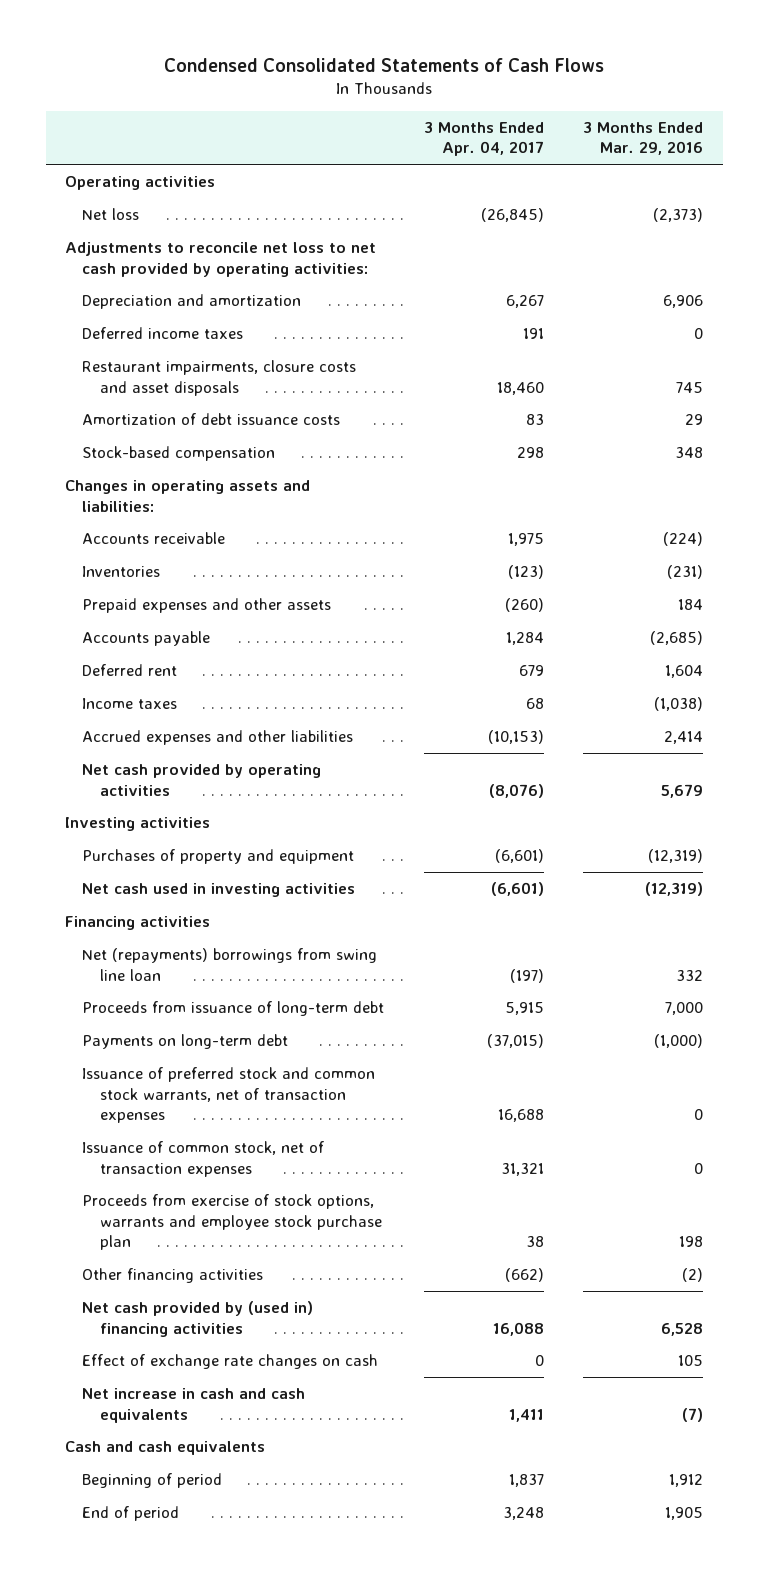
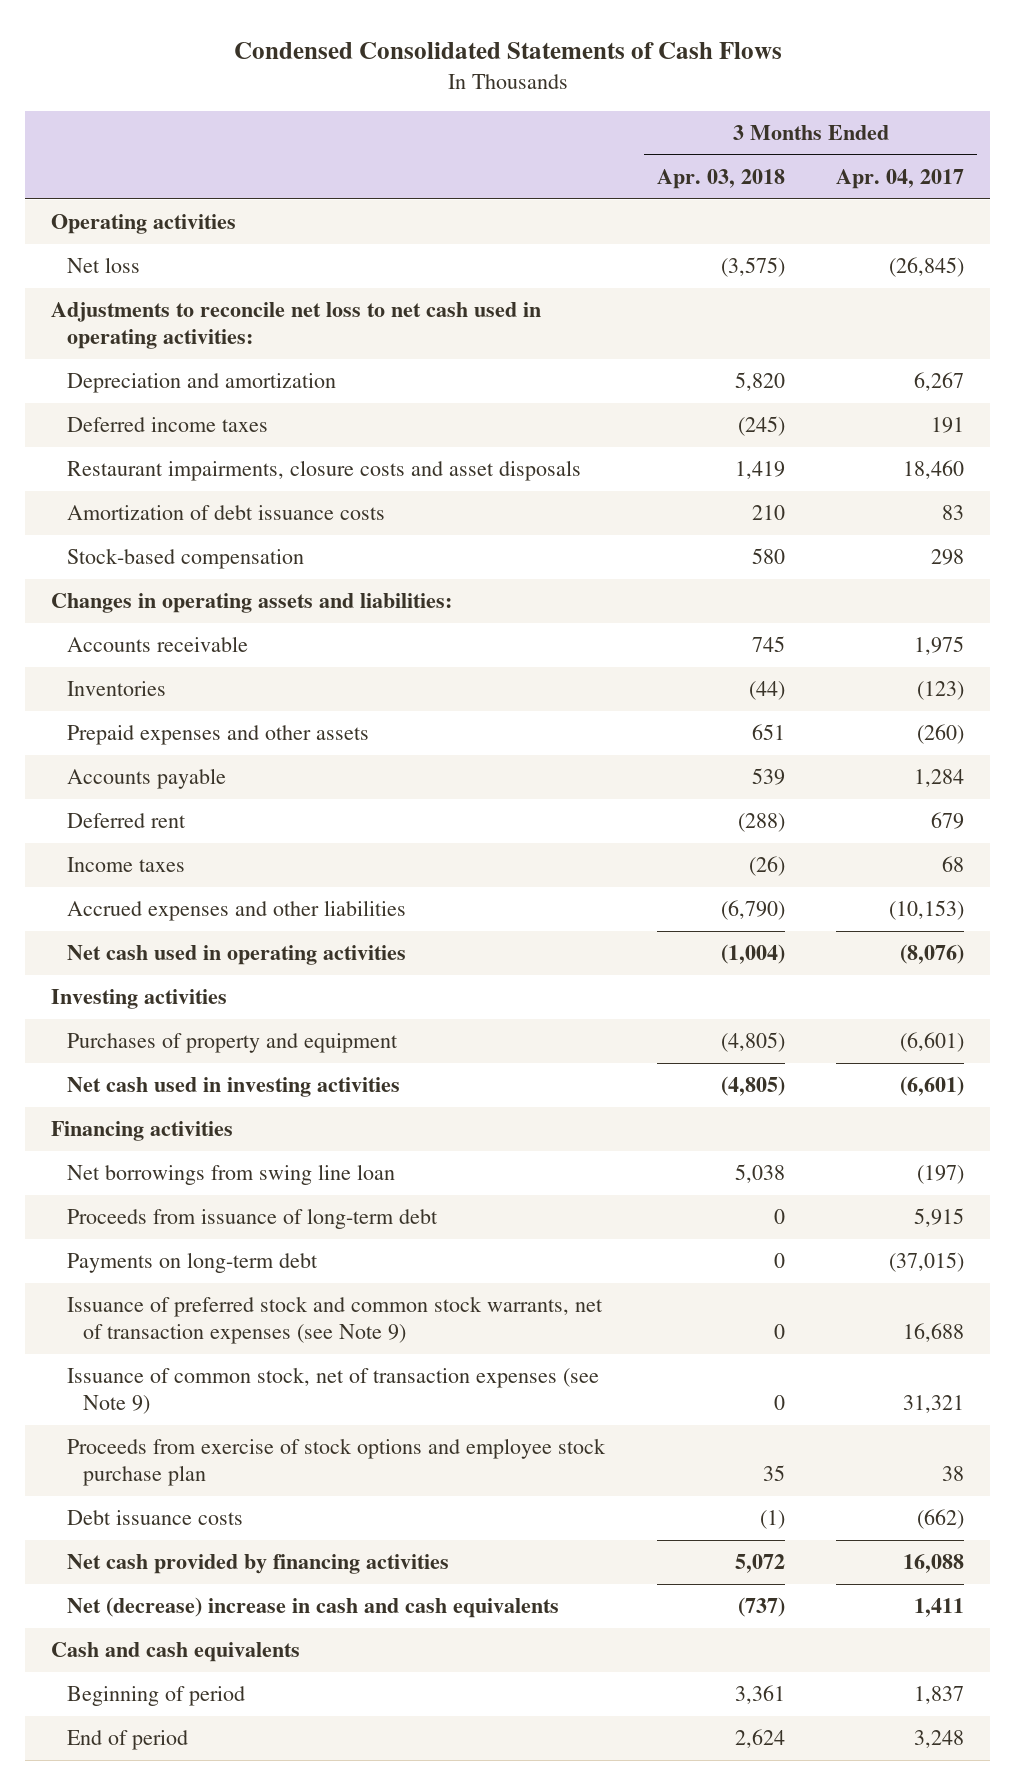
- | 3 Months Ended Apr. 04, 2017 | 3 Months Ended Mar. 29, 2016
+ | 3 Months Ended Apr. 03, 2018 | 3 Months Ended Apr. 04, 2017
- Adjustments to reconcile net loss to net cash provided by operating activities:
+ Adjustments to reconcile net loss to net cash used in operating activities:
- Net cash provided by operating activities | (8,076) | 5,679
+ Net cash used in operating activities | (1,004) | (8,076)
- Net (repayments) borrowings from swing line loan | (197) | 332
+ Net borrowings from swing line loan | 5,038 | (197)
- Issuance of preferred stock and common stock warrants, net of transaction expenses | 16,688 | 0
- Issuance of common stock, net of transaction expenses | 31,321 | 0
- Proceeds from exercise of stock options, warrants and employee stock purchase plan | 38 | 198
- Other financing activities | (662) | (2)
- Net cash provided by (used in) financing activities | 16,088 | 6,528
- Effect of exchange rate changes on cash | 0 | 105
- Net increase in cash and cash equivalents | 1,411 | (7)
+ Issuance of preferred stock and common stock warrants, net of transaction expenses (see Note 9) | 0 | 16,688
+ Issuance of common stock, net of transaction expenses (see Note 9) | 0 | 31,321
+ Proceeds from exercise of stock options and employee stock purchase plan | 35 | 38
+ Debt issuance costs | (1) | (662)
+ Net cash provided by financing activities | 5,072 | 16,088
+ Net (decrease) increase in cash and cash equivalents | (737) | 1,411

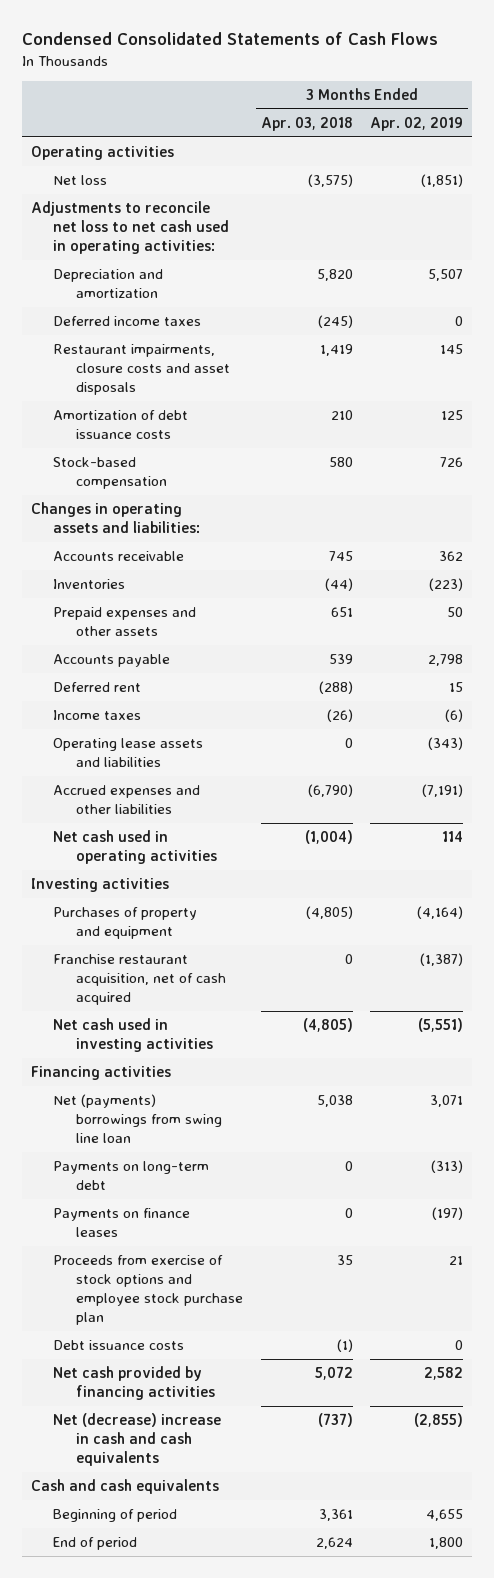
- | 3 Months Ended Apr. 03, 2018 | 3 Months Ended Apr. 04, 2017
+ | 3 Months Ended Apr. 03, 2018 | 3 Months Ended Apr. 02, 2019
+ Operating lease assets and liabilities | 0 | (343)
+ Franchise restaurant acquisition, net of cash acquired | 0 | (1,387)
- Net borrowings from swing line loan | 5,038 | (197)
- Proceeds from issuance of long-term debt | 0 | 5,915
+ Net (payments) borrowings from swing line loan | 5,038 | 3,071
- Issuance of preferred stock and common stock warrants, net of transaction expenses (see Note 9) | 0 | 16,688
- Issuance of common stock, net of transaction expenses (see Note 9) | 0 | 31,321
+ Payments on finance leases | 0 | (197)

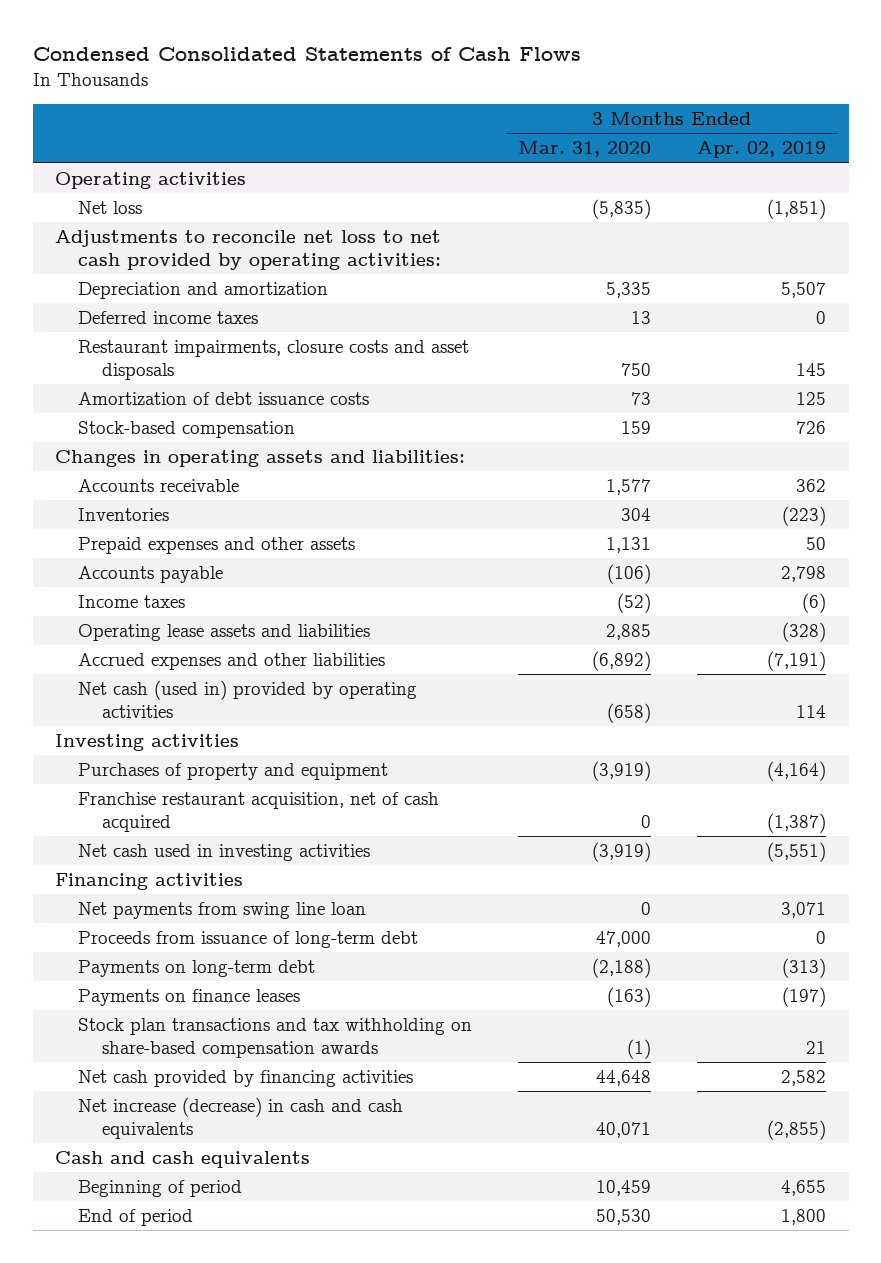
- | 3 Months Ended Apr. 03, 2018 | 3 Months Ended Apr. 02, 2019
+ | 3 Months Ended Mar. 31, 2020 | 3 Months Ended Apr. 02, 2019
- Adjustments to reconcile net loss to net cash used in operating activities:
+ Adjustments to reconcile net loss to net cash provided by operating activities:
- Deferred rent | (288) | 15
- Operating lease assets and liabilities | 0 | (343)
+ Operating lease assets and liabilities | 2,885 | (328)
- Net cash used in operating activities | (1,004) | 114
+ Net cash (used in) provided by operating activities | (658) | 114
- Net (payments) borrowings from swing line loan | 5,038 | 3,071
+ Net payments from swing line loan | 0 | 3,071
+ Proceeds from issuance of long-term debt | 47,000 | 0
- Proceeds from exercise of stock options and employee stock purchase plan | 35 | 21
- Debt issuance costs | (1) | 0
+ Stock plan transactions and tax withholding on share-based compensation awards | (1) | 21
- Net (decrease) increase in cash and cash equivalents | (737) | (2,855)
+ Net increase (decrease) in cash and cash equivalents | 40,071 | (2,855)

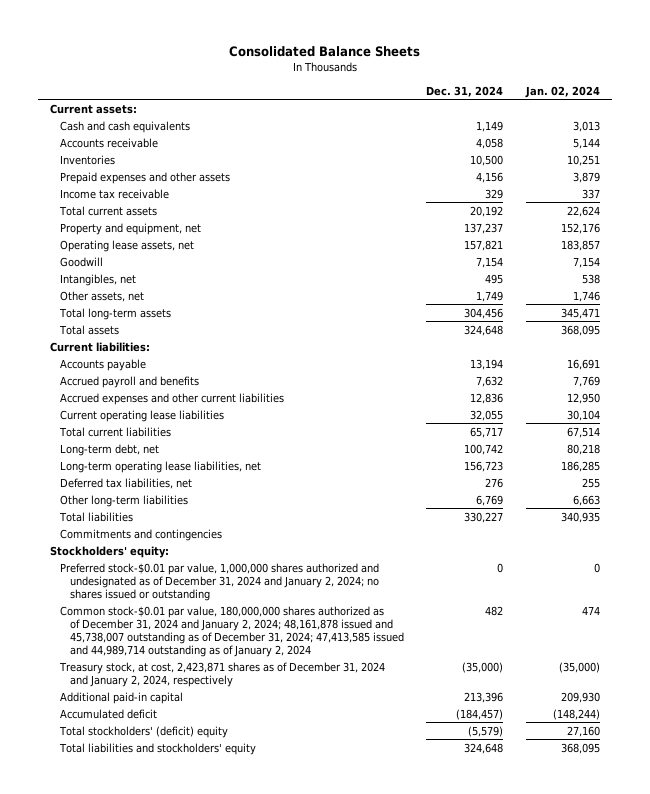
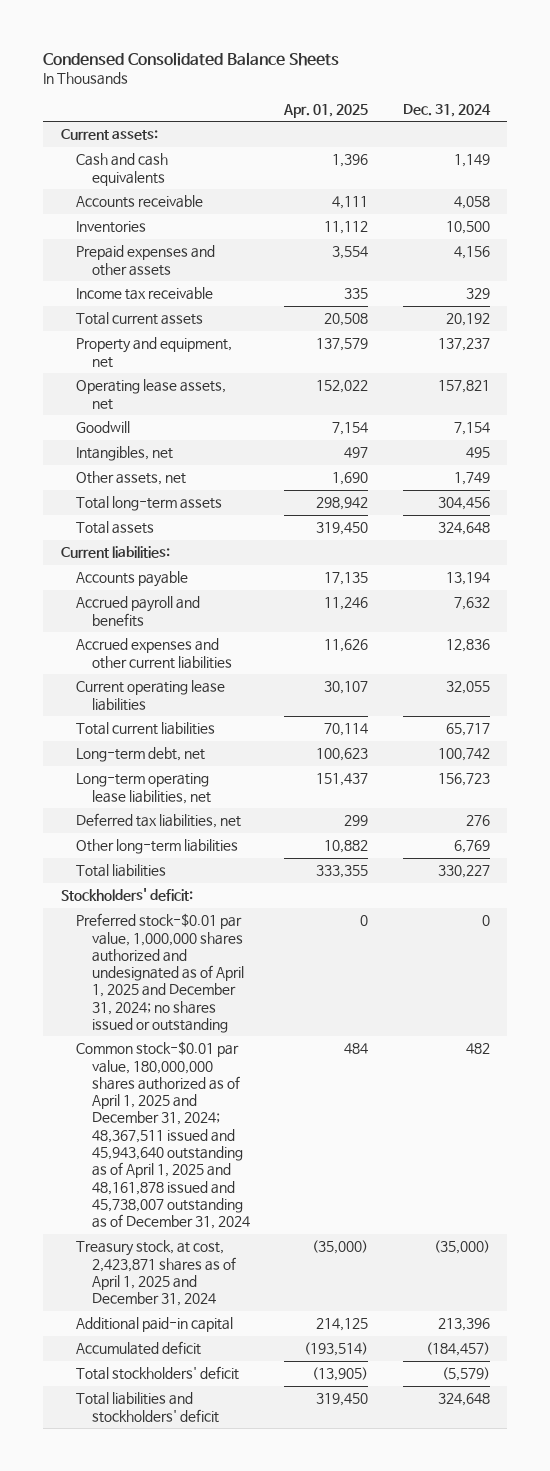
- Consolidated Balance Sheets
+ Condensed Consolidated Balance Sheets
- | Dec. 31, 2024 | Jan. 02, 2024
+ | Apr. 01, 2025 | Dec. 31, 2024
- Commitments and contingencies
- Stockholders' equity:
- Preferred stock-$0.01 par value, 1,000,000 shares authorized and undesignated as of December 31, 2024 and January 2, 2024; no shares issued or outstanding | 0 | 0
- Common stock-$0.01 par value, 180,000,000 shares authorized as of December 31, 2024 and January 2, 2024; 48,161,878 issued and 45,738,007 outstanding as of December 31, 2024; 47,413,585 issued and 44,989,714 outstanding as of January 2, 2024 | 482 | 474
- Treasury stock, at cost, 2,423,871 shares as of December 31, 2024 and January 2, 2024, respectively | (35,000) | (35,000)
+ Stockholders' deficit:
+ Preferred stock-$0.01 par value, 1,000,000 shares authorized and undesignated as of April 1, 2025 and December 31, 2024; no shares issued or outstanding | 0 | 0
+ Common stock-$0.01 par value, 180,000,000 shares authorized as of April 1, 2025 and December 31, 2024; 48,367,511 issued and 45,943,640 outstanding as of April 1, 2025 and 48,161,878 issued and 45,738,007 outstanding as of December 31, 2024 | 484 | 482
+ Treasury stock, at cost, 2,423,871 shares as of April 1, 2025 and December 31, 2024 | (35,000) | (35,000)
- Total stockholders' (deficit) equity | (5,579) | 27,160
- Total liabilities and stockholders' equity | 324,648 | 368,095
+ Total stockholders' deficit | (13,905) | (5,579)
+ Total liabilities and stockholders' deficit | 319,450 | 324,648

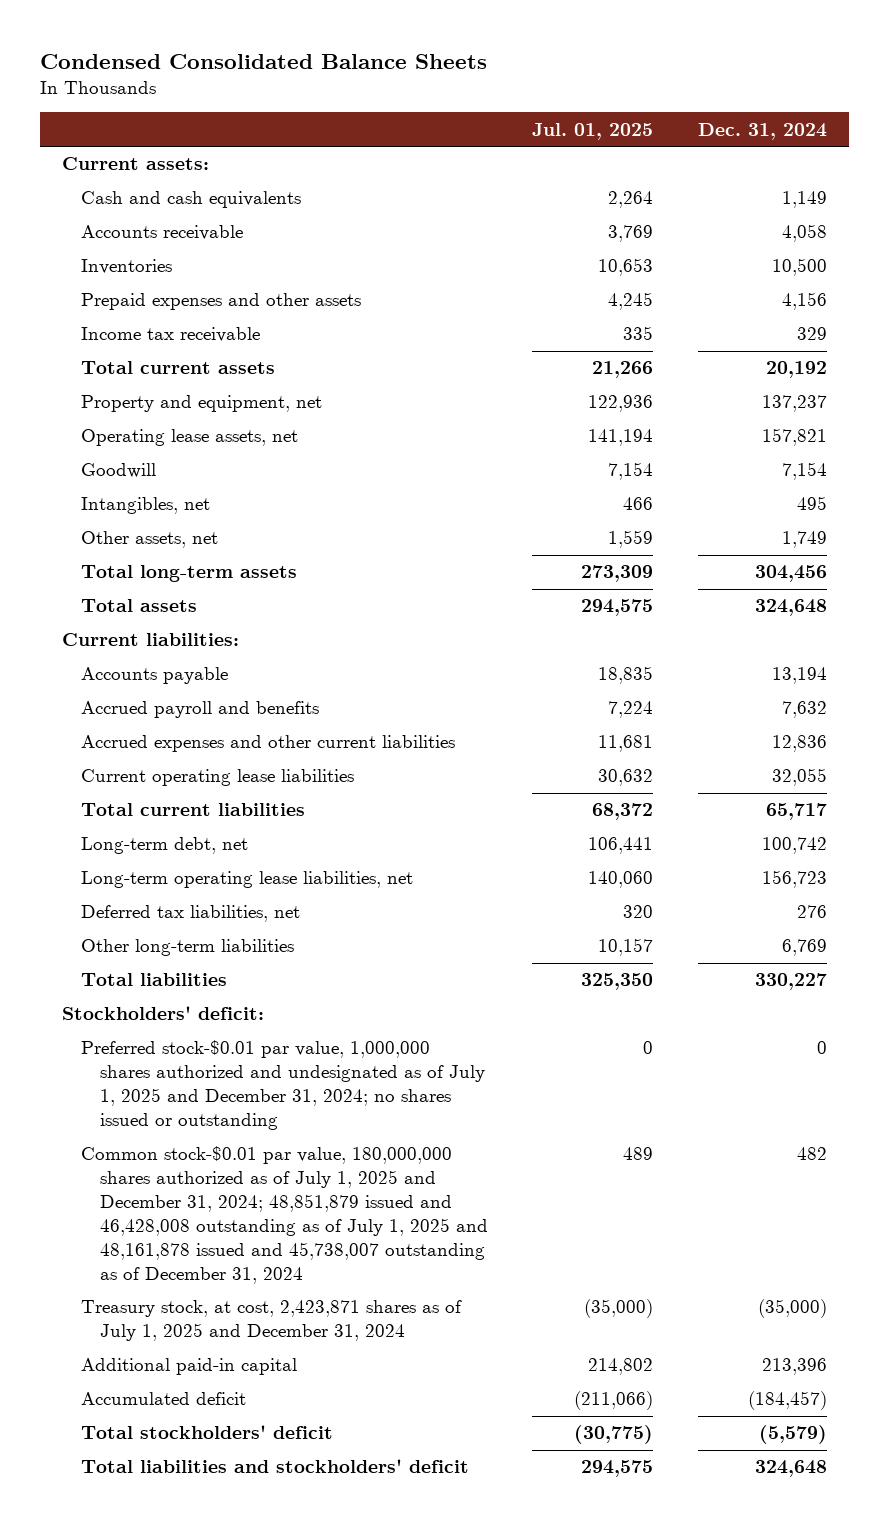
- | Apr. 01, 2025 | Dec. 31, 2024
+ | Jul. 01, 2025 | Dec. 31, 2024
- Preferred stock-$0.01 par value, 1,000,000 shares authorized and undesignated as of April 1, 2025 and December 31, 2024; no shares issued or outstanding | 0 | 0
- Common stock-$0.01 par value, 180,000,000 shares authorized as of April 1, 2025 and December 31, 2024; 48,367,511 issued and 45,943,640 outstanding as of April 1, 2025 and 48,161,878 issued and 45,738,007 outstanding as of December 31, 2024 | 484 | 482
- Treasury stock, at cost, 2,423,871 shares as of April 1, 2025 and December 31, 2024 | (35,000) | (35,000)
+ Preferred stock-$0.01 par value, 1,000,000 shares authorized and undesignated as of July 1, 2025 and December 31, 2024; no shares issued or outstanding | 0 | 0
+ Common stock-$0.01 par value, 180,000,000 shares authorized as of July 1, 2025 and December 31, 2024; 48,851,879 issued and 46,428,008 outstanding as of July 1, 2025 and 48,161,878 issued and 45,738,007 outstanding as of December 31, 2024 | 489 | 482
+ Treasury stock, at cost, 2,423,871 shares as of July 1, 2025 and December 31, 2024 | (35,000) | (35,000)

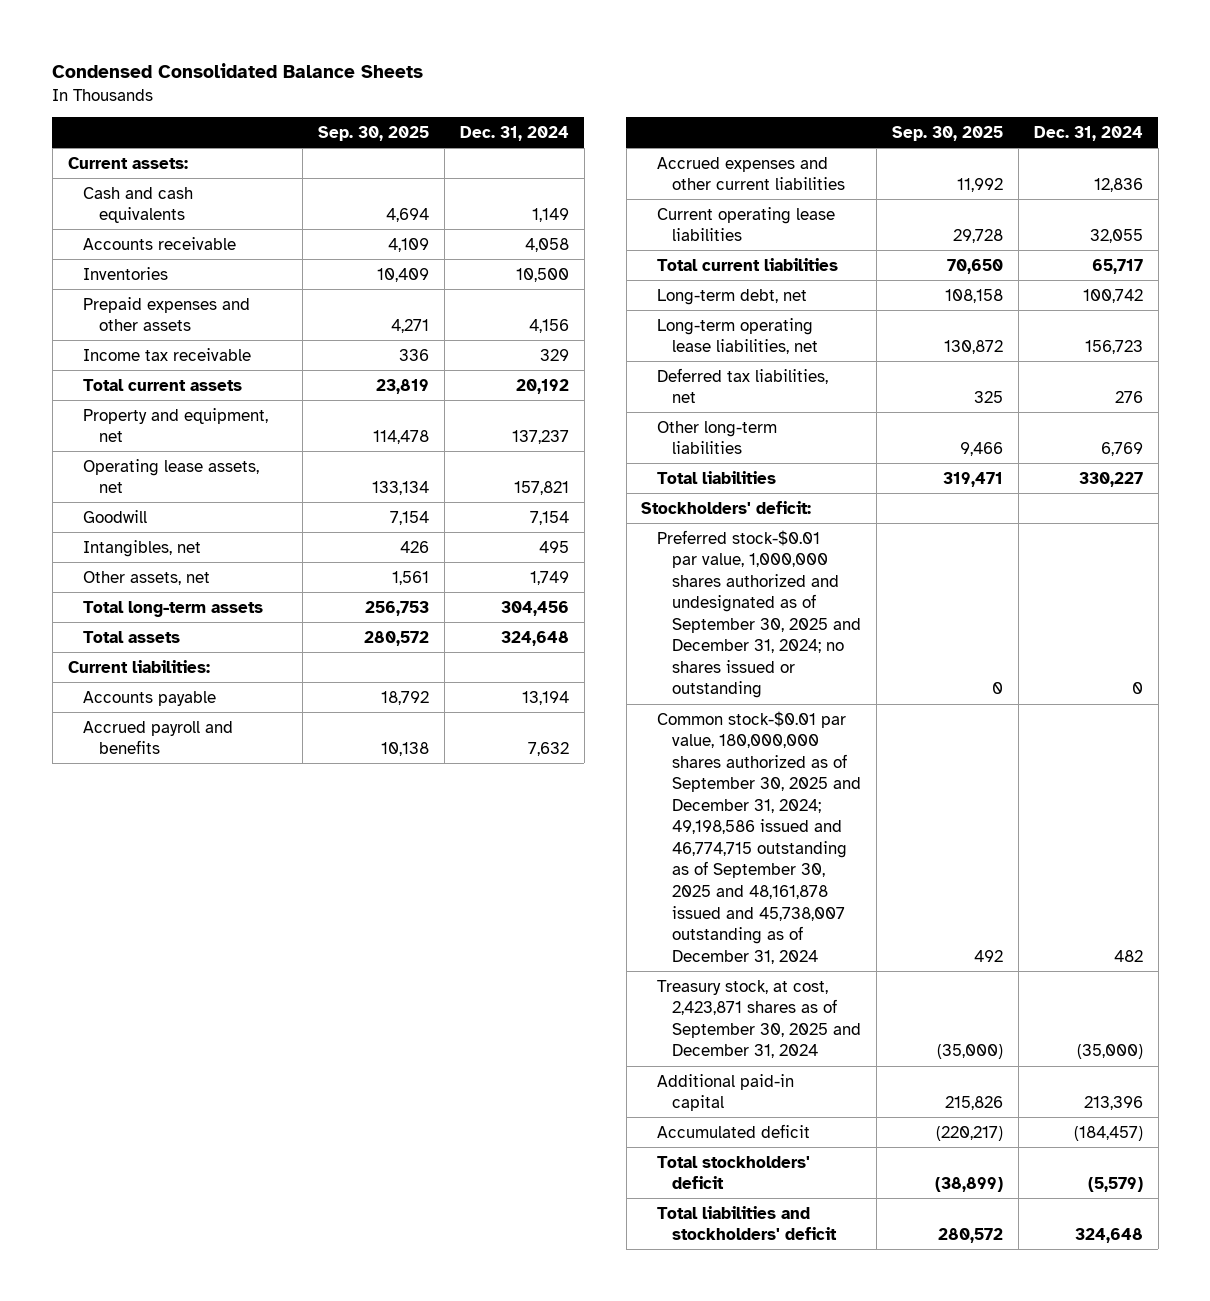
- | Jul. 01, 2025 | Dec. 31, 2024
+ | Sep. 30, 2025 | Dec. 31, 2024
- Preferred stock-$0.01 par value, 1,000,000 shares authorized and undesignated as of July 1, 2025 and December 31, 2024; no shares issued or outstanding | 0 | 0
- Common stock-$0.01 par value, 180,000,000 shares authorized as of July 1, 2025 and December 31, 2024; 48,851,879 issued and 46,428,008 outstanding as of July 1, 2025 and 48,161,878 issued and 45,738,007 outstanding as of December 31, 2024 | 489 | 482
- Treasury stock, at cost, 2,423,871 shares as of July 1, 2025 and December 31, 2024 | (35,000) | (35,000)
+ Preferred stock-$0.01 par value, 1,000,000 shares authorized and undesignated as of September 30, 2025 and December 31, 2024; no shares issued or outstanding | 0 | 0
+ Common stock-$0.01 par value, 180,000,000 shares authorized as of September 30, 2025 and December 31, 2024; 49,198,586 issued and 46,774,715 outstanding as of September 30, 2025 and 48,161,878 issued and 45,738,007 outstanding as of December 31, 2024 | 492 | 482
+ Treasury stock, at cost, 2,423,871 shares as of September 30, 2025 and December 31, 2024 | (35,000) | (35,000)

